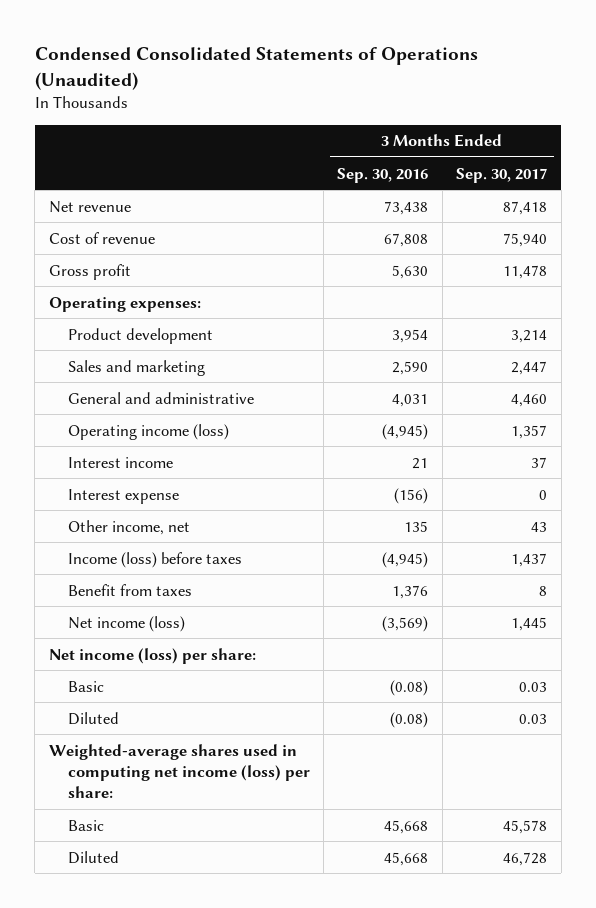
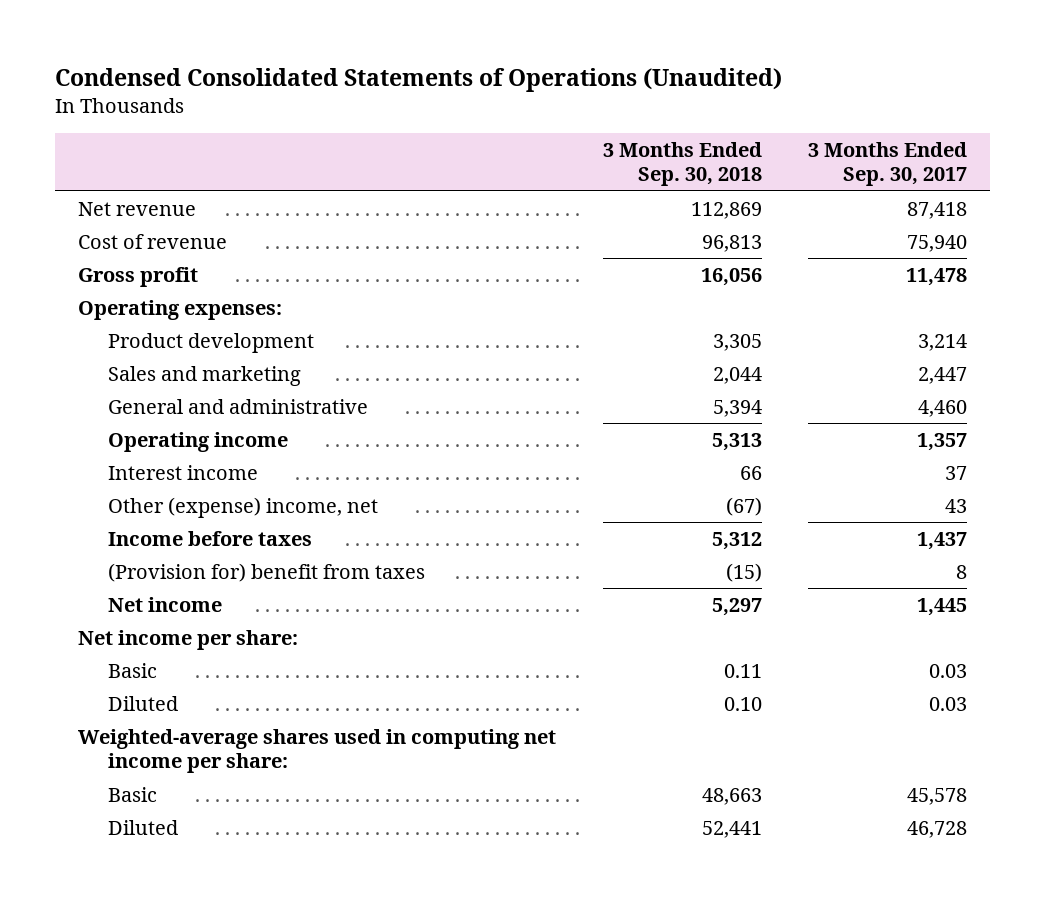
- | 3 Months Ended Sep. 30, 2016 | 3 Months Ended Sep. 30, 2017
+ | 3 Months Ended Sep. 30, 2018 | 3 Months Ended Sep. 30, 2017
- Operating income (loss) | (4,945) | 1,357
+ Operating income | 5,313 | 1,357
- Interest expense | (156) | 0
- Other income, net | 135 | 43
- Income (loss) before taxes | (4,945) | 1,437
- Benefit from taxes | 1,376 | 8
- Net income (loss) | (3,569) | 1,445
- Net income (loss) per share:
+ Other (expense) income, net | (67) | 43
+ Income before taxes | 5,312 | 1,437
+ (Provision for) benefit from taxes | (15) | 8
+ Net income | 5,297 | 1,445
+ Net income per share:
- Weighted-average shares used in computing net income (loss) per share:
+ Weighted-average shares used in computing net income per share:

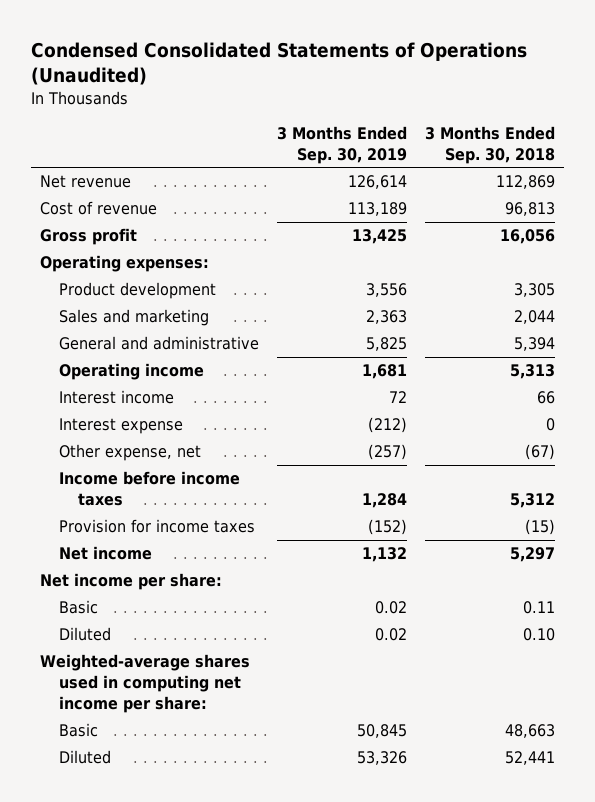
- | 3 Months Ended Sep. 30, 2018 | 3 Months Ended Sep. 30, 2017
+ | 3 Months Ended Sep. 30, 2019 | 3 Months Ended Sep. 30, 2018
- Other (expense) income, net | (67) | 43
- Income before taxes | 5,312 | 1,437
- (Provision for) benefit from taxes | (15) | 8
+ Interest expense | (212) | 0
+ Other expense, net | (257) | (67)
+ Income before income taxes | 1,284 | 5,312
+ Provision for income taxes | (152) | (15)

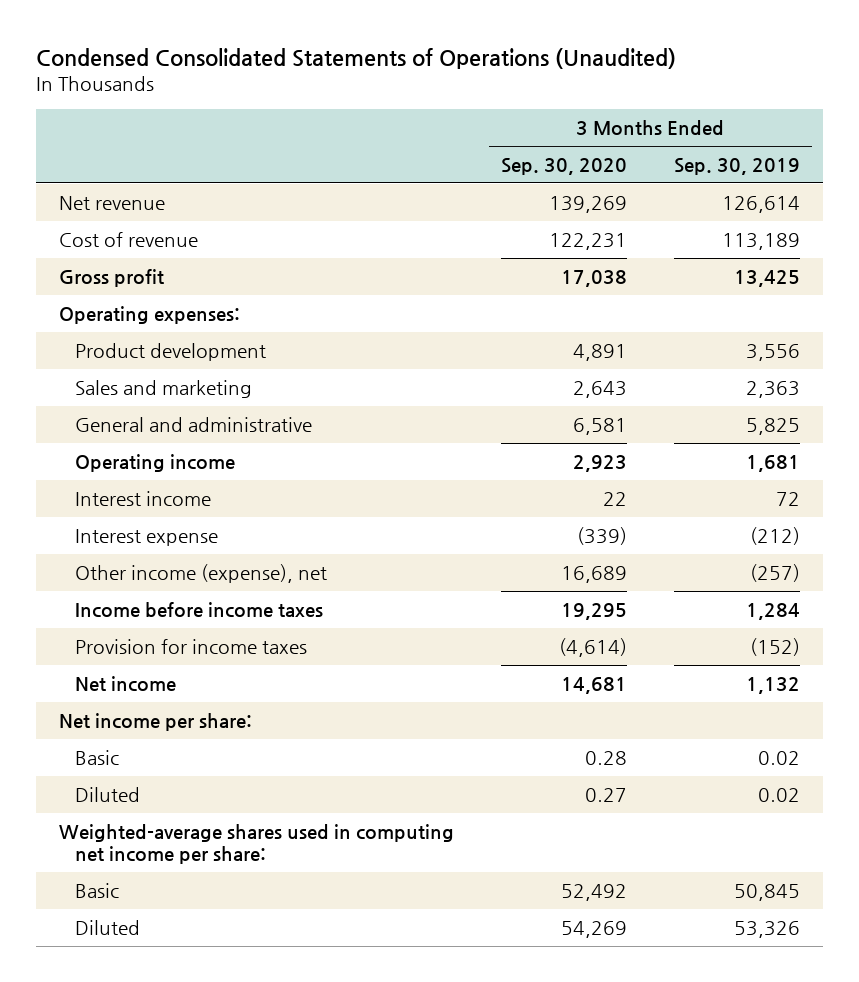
- | 3 Months Ended Sep. 30, 2019 | 3 Months Ended Sep. 30, 2018
+ | 3 Months Ended Sep. 30, 2020 | 3 Months Ended Sep. 30, 2019
- Other expense, net | (257) | (67)
+ Other income (expense), net | 16,689 | (257)

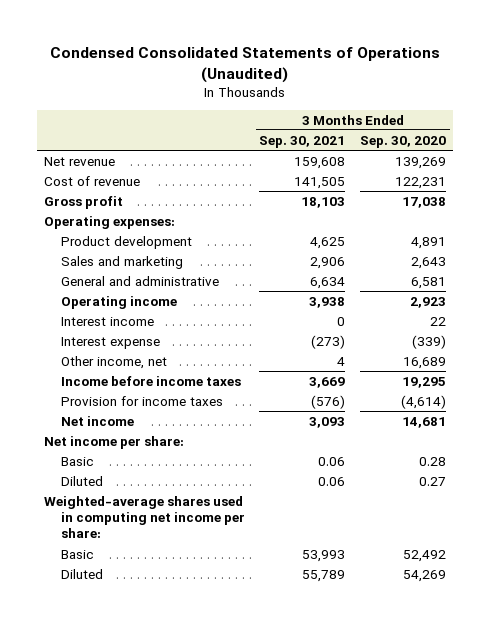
- | 3 Months Ended Sep. 30, 2020 | 3 Months Ended Sep. 30, 2019
+ | 3 Months Ended Sep. 30, 2021 | 3 Months Ended Sep. 30, 2020
- Other income (expense), net | 16,689 | (257)
+ Other income, net | 4 | 16,689

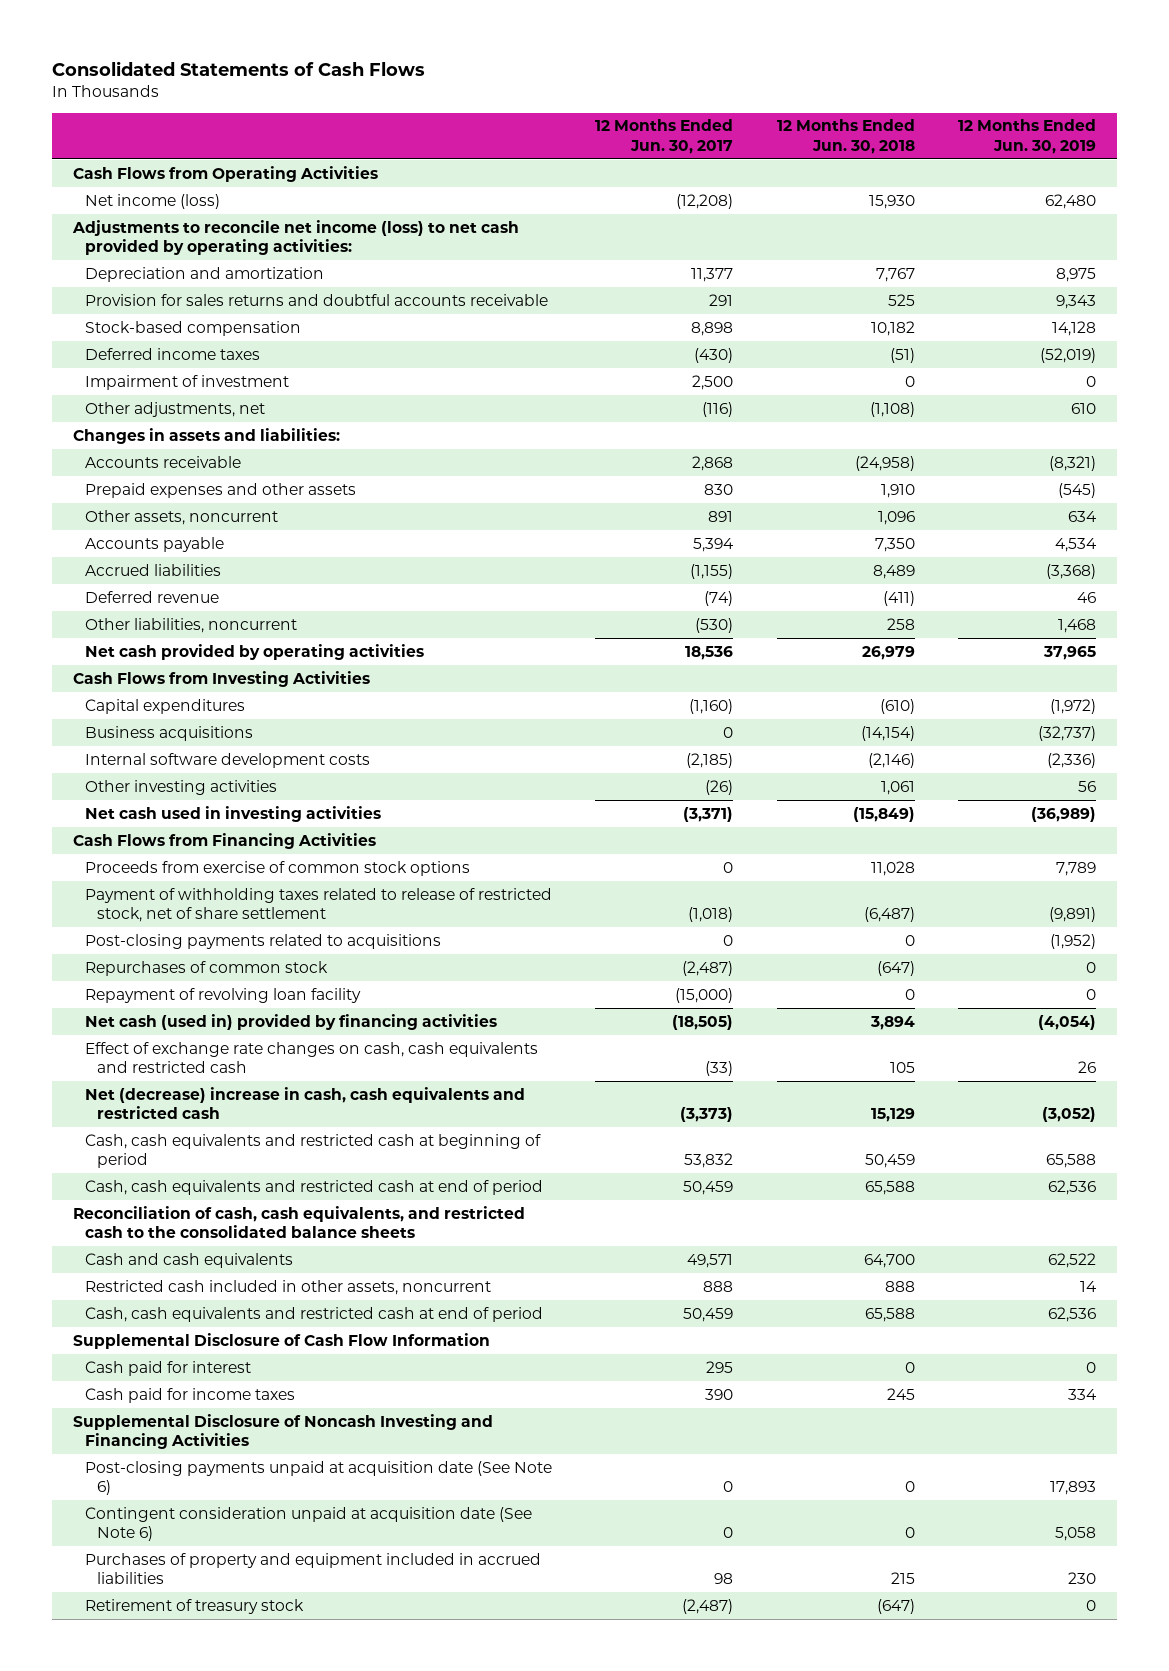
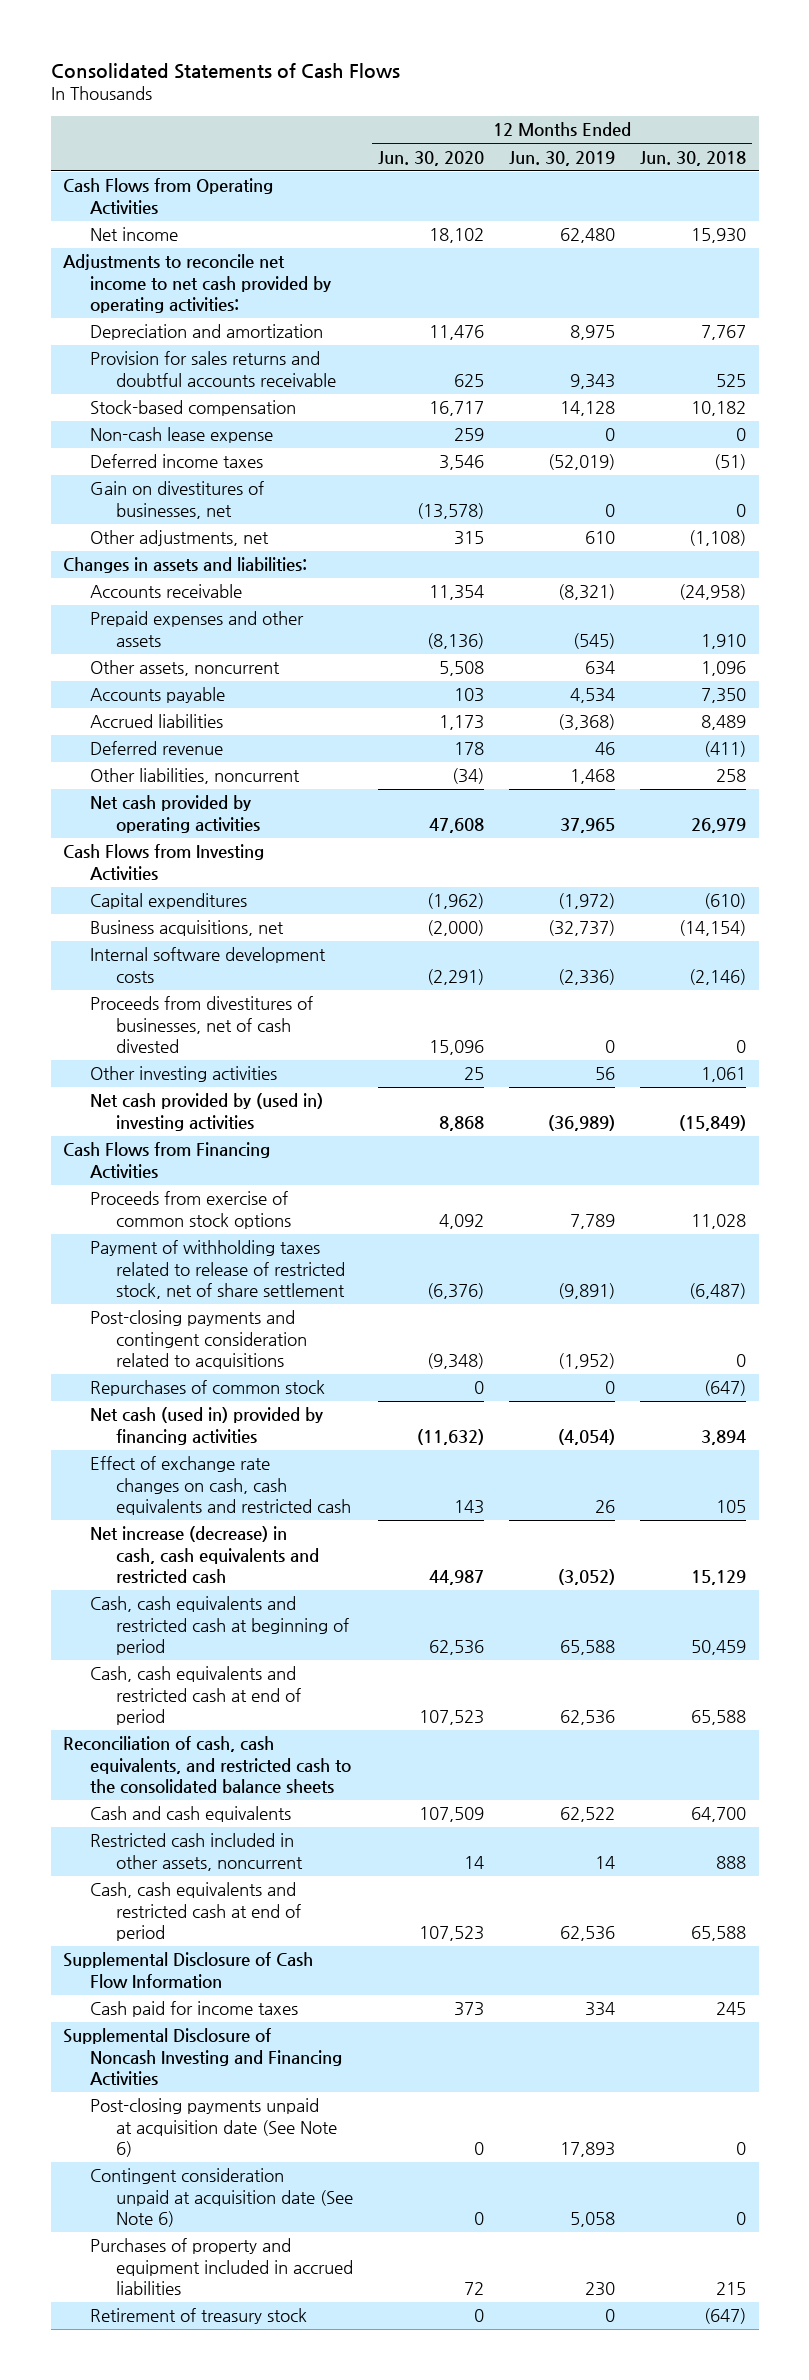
- | 12 Months Ended Jun. 30, 2017 | 12 Months Ended Jun. 30, 2018 | 12 Months Ended Jun. 30, 2019
+ | 12 Months Ended Jun. 30, 2020 | 12 Months Ended Jun. 30, 2019 | 12 Months Ended Jun. 30, 2018
- Net income (loss) | (12,208) | 15,930 | 62,480
- Adjustments to reconcile net income (loss) to net cash provided by operating activities:
+ Net income | 18,102 | 62,480 | 15,930
+ Adjustments to reconcile net income to net cash provided by operating activities:
+ Non-cash lease expense | 259 | 0 | 0
- Impairment of investment | 2,500 | 0 | 0
+ Gain on divestitures of businesses, net | (13,578) | 0 | 0
- Business acquisitions | 0 | (14,154) | (32,737)
+ Business acquisitions, net | (2,000) | (32,737) | (14,154)
+ Proceeds from divestitures of businesses, net of cash divested | 15,096 | 0 | 0
- Net cash used in investing activities | (3,371) | (15,849) | (36,989)
+ Net cash provided by (used in) investing activities | 8,868 | (36,989) | (15,849)
- Post-closing payments related to acquisitions | 0 | 0 | (1,952)
+ Post-closing payments and contingent consideration related to acquisitions | (9,348) | (1,952) | 0
- Repayment of revolving loan facility | (15,000) | 0 | 0
- Net (decrease) increase in cash, cash equivalents and restricted cash | (3,373) | 15,129 | (3,052)
+ Net increase (decrease) in cash, cash equivalents and restricted cash | 44,987 | (3,052) | 15,129
- Cash paid for interest | 295 | 0 | 0

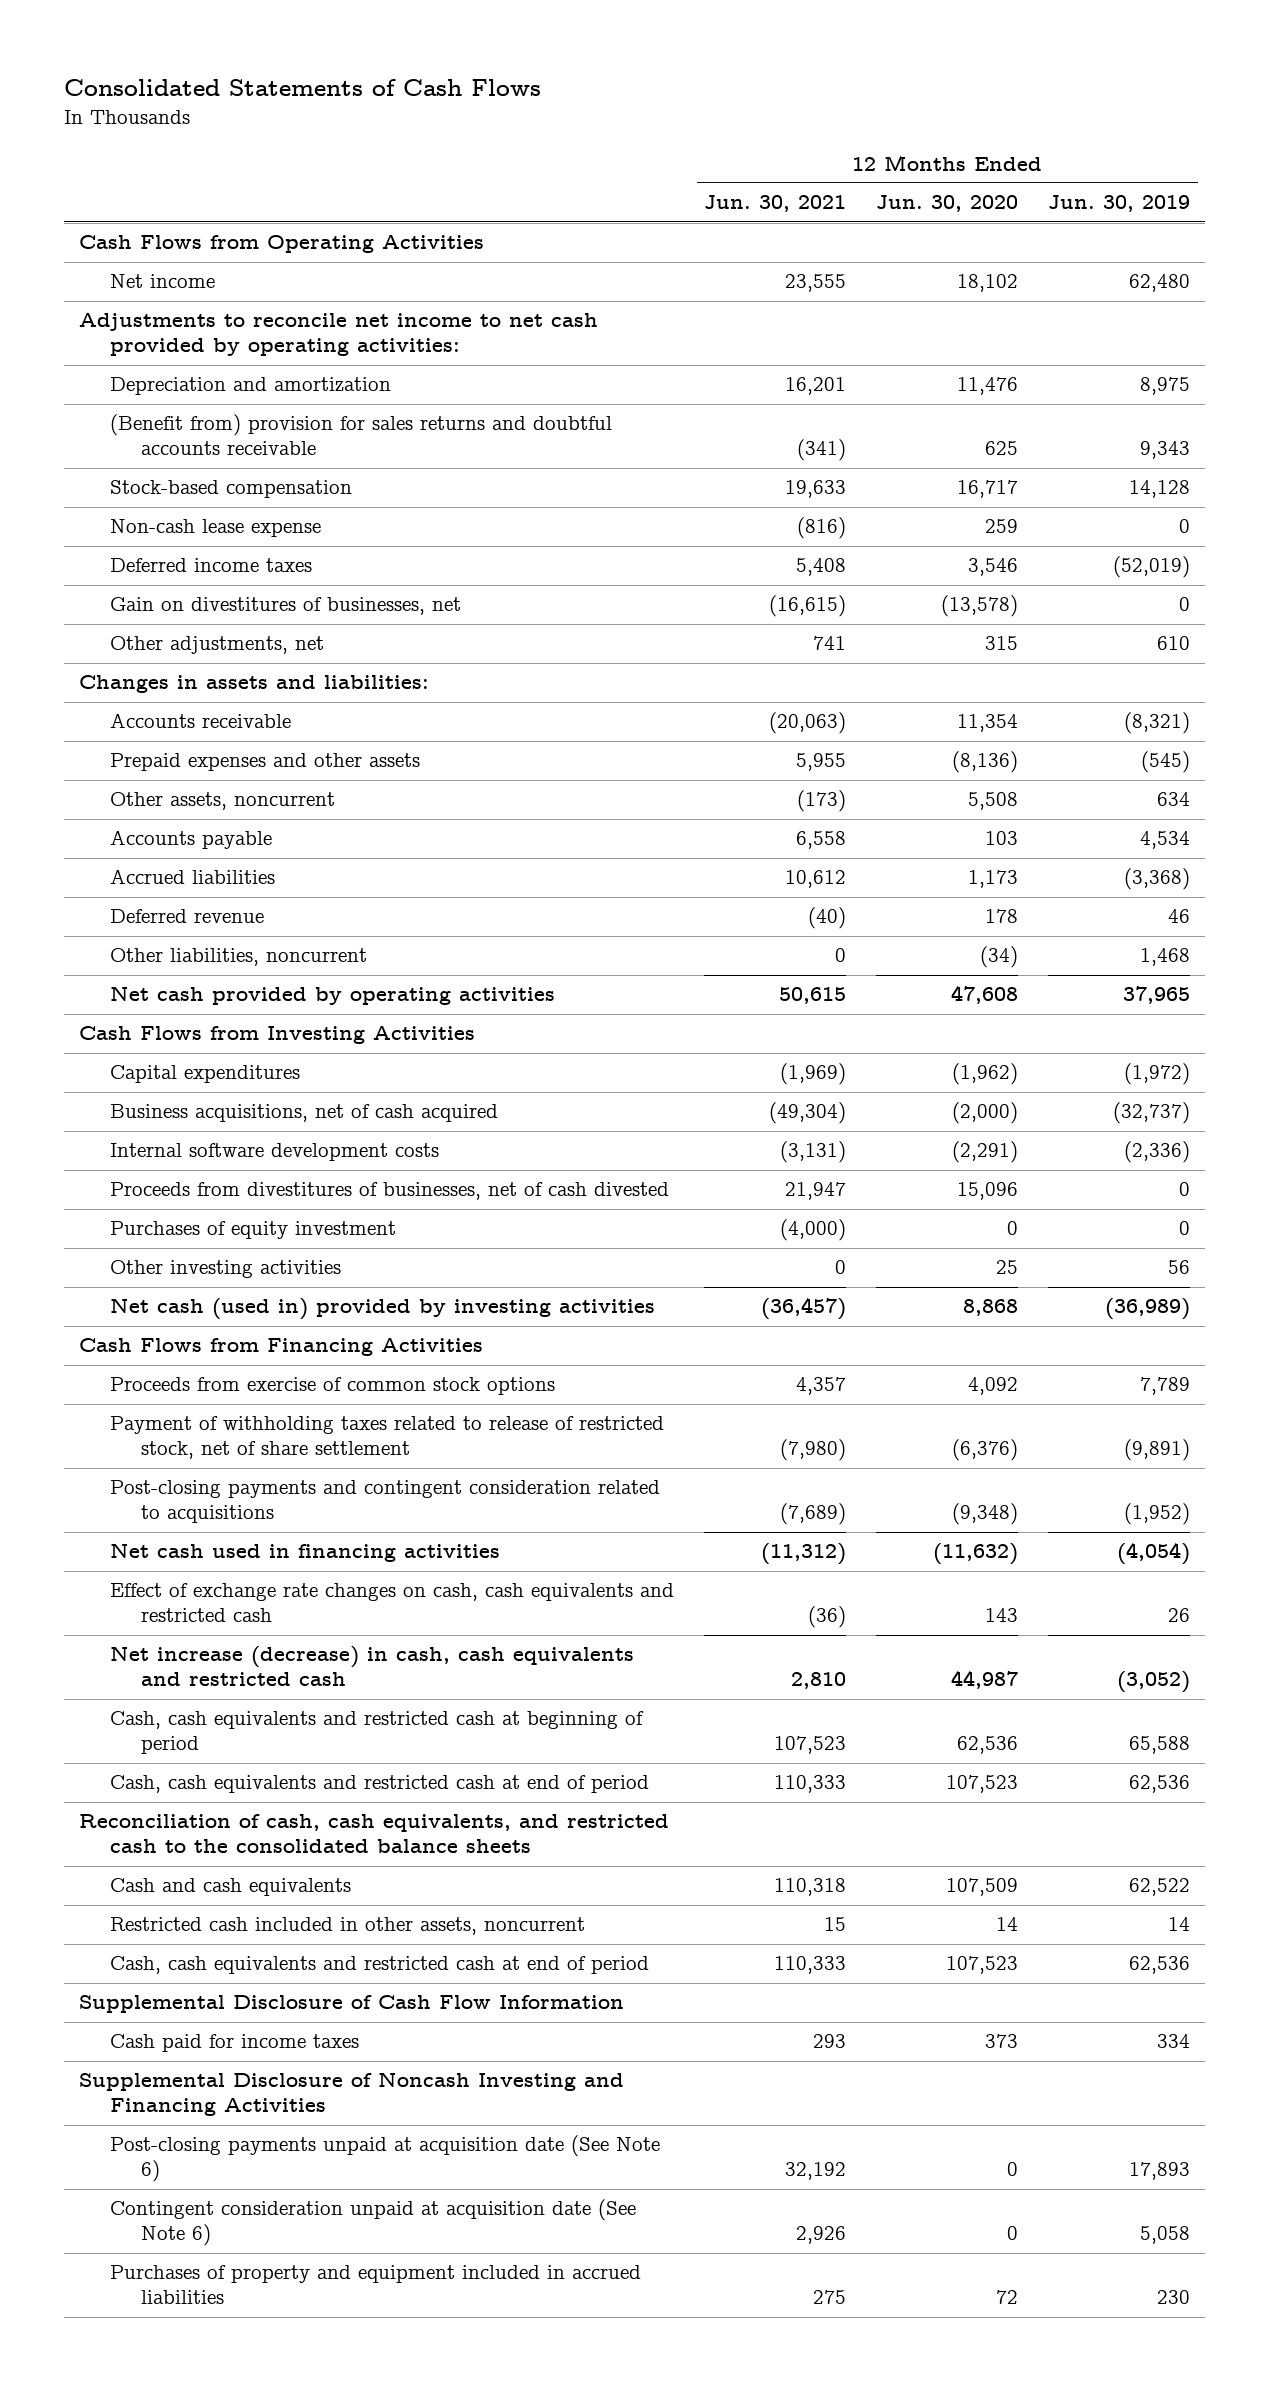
- | 12 Months Ended Jun. 30, 2020 | 12 Months Ended Jun. 30, 2019 | 12 Months Ended Jun. 30, 2018
+ | 12 Months Ended Jun. 30, 2021 | 12 Months Ended Jun. 30, 2020 | 12 Months Ended Jun. 30, 2019
- Provision for sales returns and doubtful accounts receivable | 625 | 9,343 | 525
+ (Benefit from) provision for sales returns and doubtful accounts receivable | (341) | 625 | 9,343
- Business acquisitions, net | (2,000) | (32,737) | (14,154)
+ Business acquisitions, net of cash acquired | (49,304) | (2,000) | (32,737)
+ Purchases of equity investment | (4,000) | 0 | 0
- Net cash provided by (used in) investing activities | 8,868 | (36,989) | (15,849)
+ Net cash (used in) provided by investing activities | (36,457) | 8,868 | (36,989)
- Repurchases of common stock | 0 | 0 | (647)
- Net cash (used in) provided by financing activities | (11,632) | (4,054) | 3,894
+ Net cash used in financing activities | (11,312) | (11,632) | (4,054)
- Retirement of treasury stock | 0 | 0 | (647)

